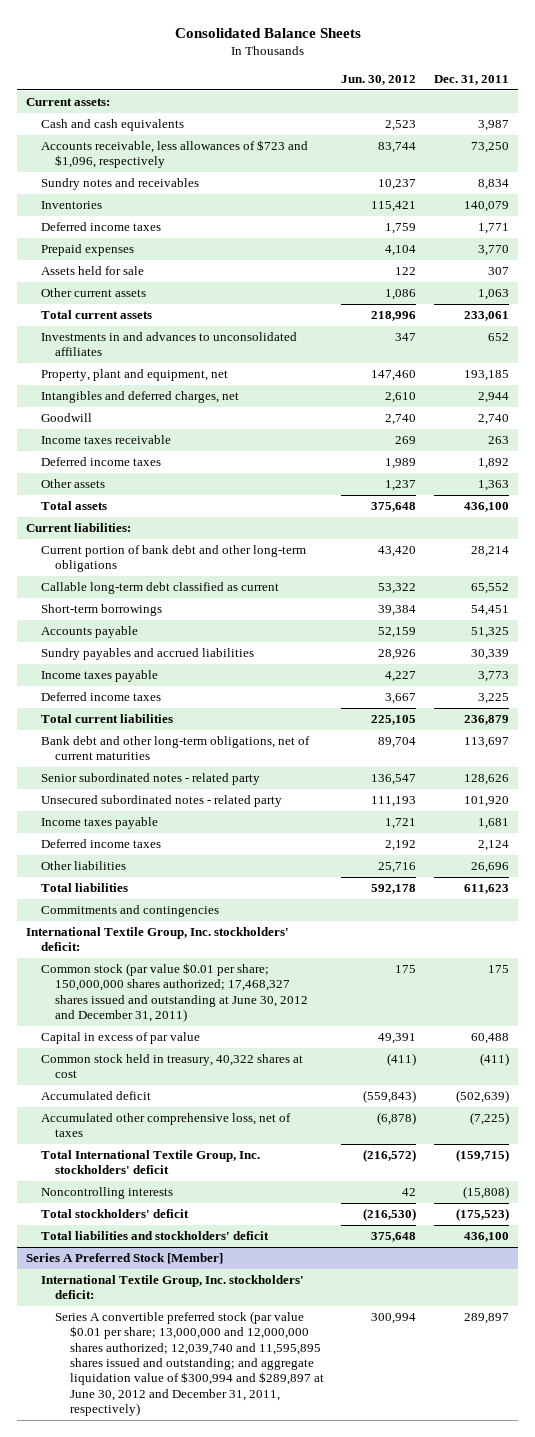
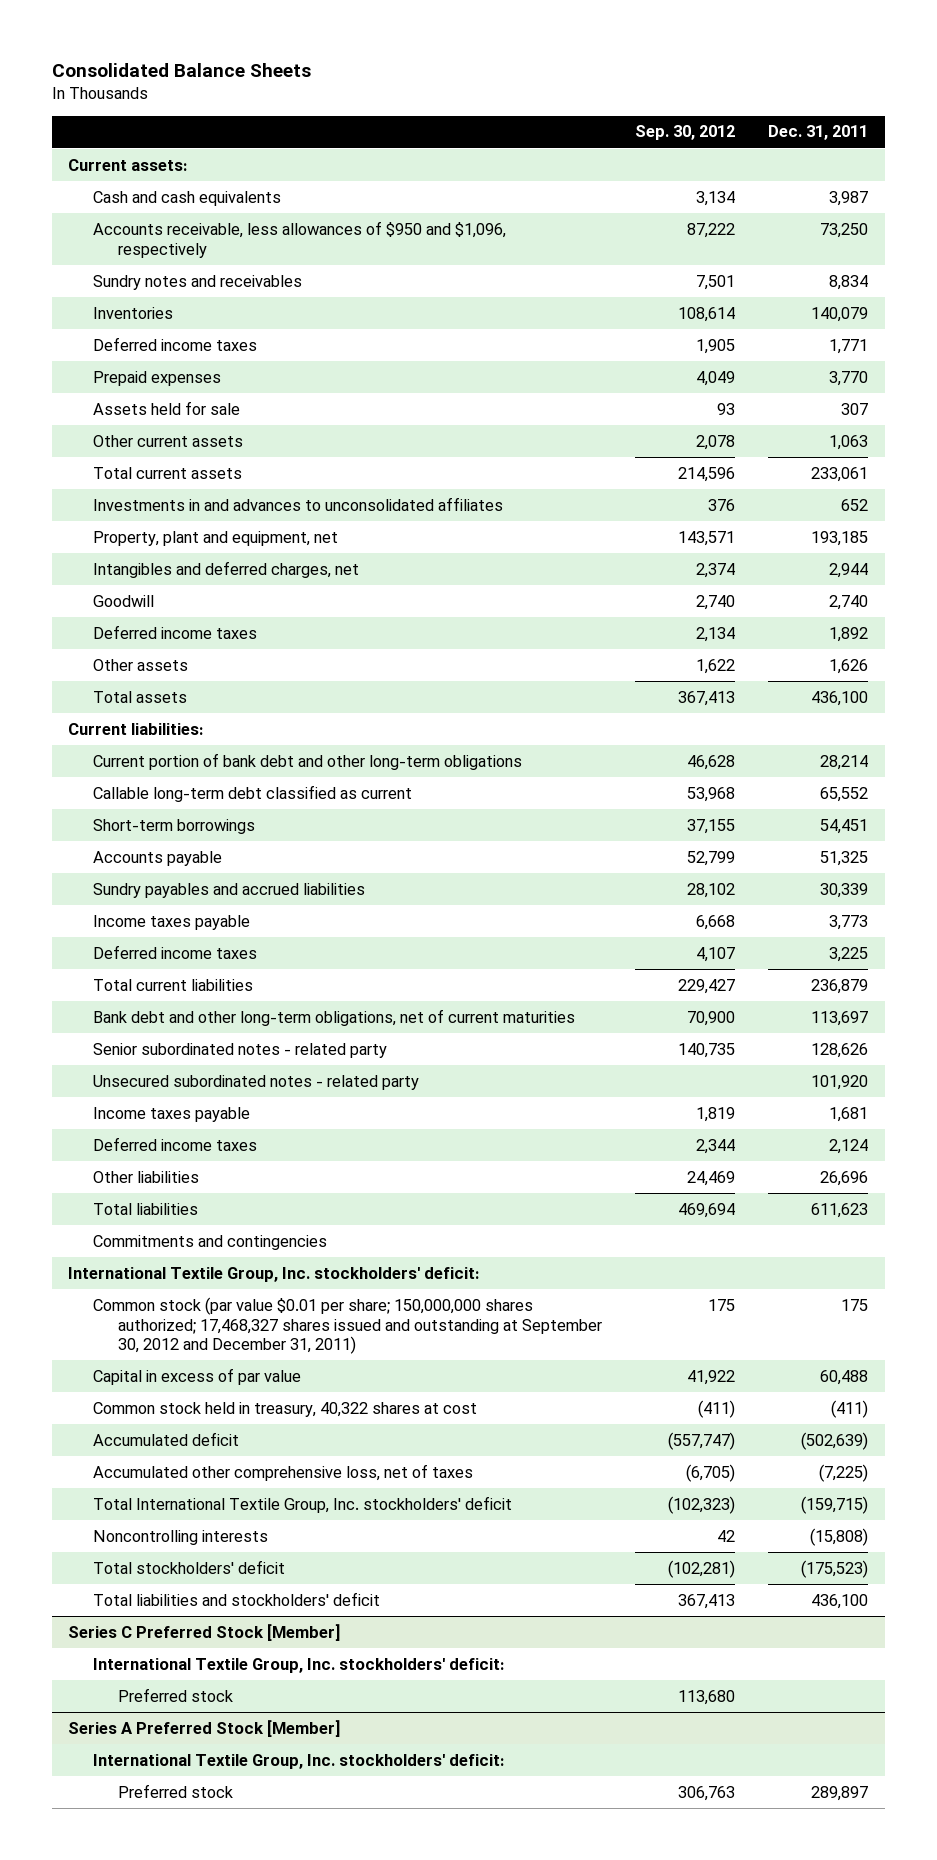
- | Jun. 30, 2012 | Dec. 31, 2011
+ | Sep. 30, 2012 | Dec. 31, 2011
- Accounts receivable, less allowances of $723 and $1,096, respectively | 83,744 | 73,250
+ Accounts receivable, less allowances of $950 and $1,096, respectively | 87,222 | 73,250
- Income taxes receivable | 269 | 263
- Other assets | 1,237 | 1,363
+ Other assets | 1,622 | 1,626
- Common stock (par value $0.01 per share; 150,000,000 shares authorized; 17,468,327 shares issued and outstanding at June 30, 2012 and December 31, 2011) | 175 | 175
+ Common stock (par value $0.01 per share; 150,000,000 shares authorized; 17,468,327 shares issued and outstanding at September 30, 2012 and December 31, 2011) | 175 | 175
+ Series C Preferred Stock [Member]
+ International Textile Group, Inc. stockholders' deficit:
+ Preferred stock | 113,680 |
@ Series A Preferred Stock [Member]
- Series A convertible preferred stock (par value $0.01 per share; 13,000,000 and 12,000,000 shares authorized; 12,039,740 and 11,595,895 shares issued and outstanding; and aggregate liquidation value of $300,994 and $289,897 at June 30, 2012 and December 31, 2011, respectively) | 300,994 | 289,897
+ Preferred stock | 306,763 | 289,897

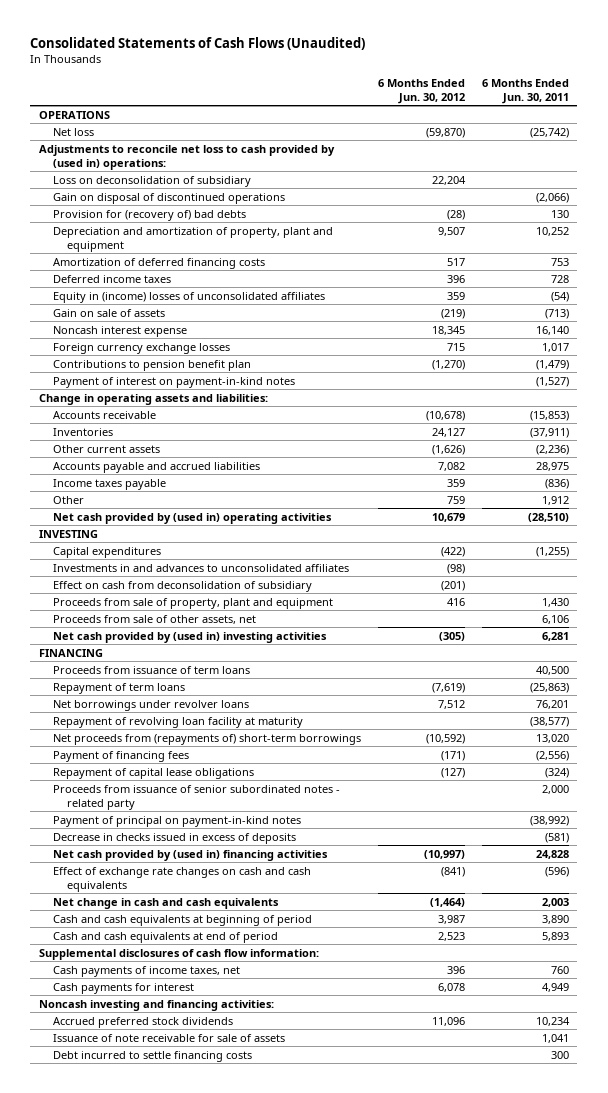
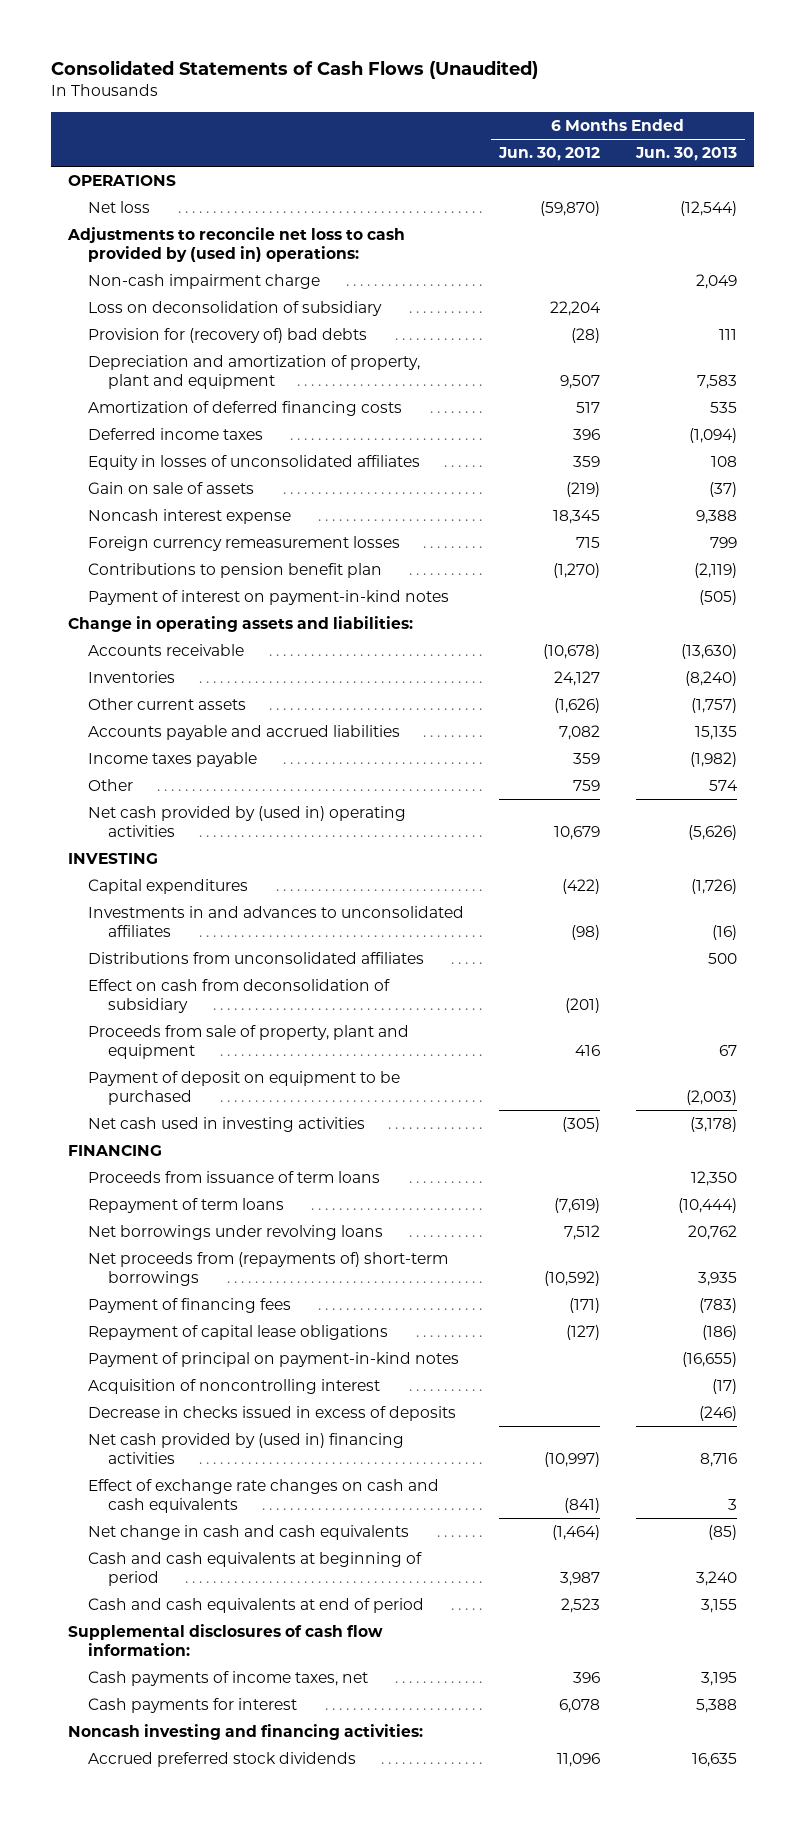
- | 6 Months Ended Jun. 30, 2012 | 6 Months Ended Jun. 30, 2011
+ | 6 Months Ended Jun. 30, 2012 | 6 Months Ended Jun. 30, 2013
+ Non-cash impairment charge | | 2,049
- Gain on disposal of discontinued operations | | (2,066)
- Equity in (income) losses of unconsolidated affiliates | 359 | (54)
+ Equity in losses of unconsolidated affiliates | 359 | 108
- Foreign currency exchange losses | 715 | 1,017
+ Foreign currency remeasurement losses | 715 | 799
+ Distributions from unconsolidated affiliates | | 500
- Proceeds from sale of other assets, net | | 6,106
- Net cash provided by (used in) investing activities | (305) | 6,281
+ Payment of deposit on equipment to be purchased | | (2,003)
+ Net cash used in investing activities | (305) | (3,178)
- Net borrowings under revolver loans | 7,512 | 76,201
- Repayment of revolving loan facility at maturity | | (38,577)
+ Net borrowings under revolving loans | 7,512 | 20,762
- Proceeds from issuance of senior subordinated notes - related party | | 2,000
+ Acquisition of noncontrolling interest | | (17)
- Issuance of note receivable for sale of assets | | 1,041
- Debt incurred to settle financing costs | | 300

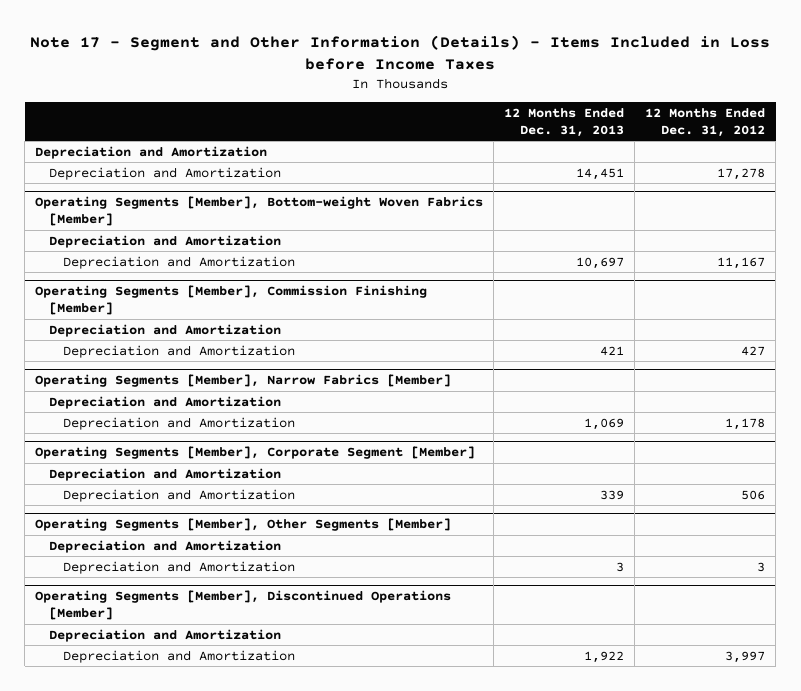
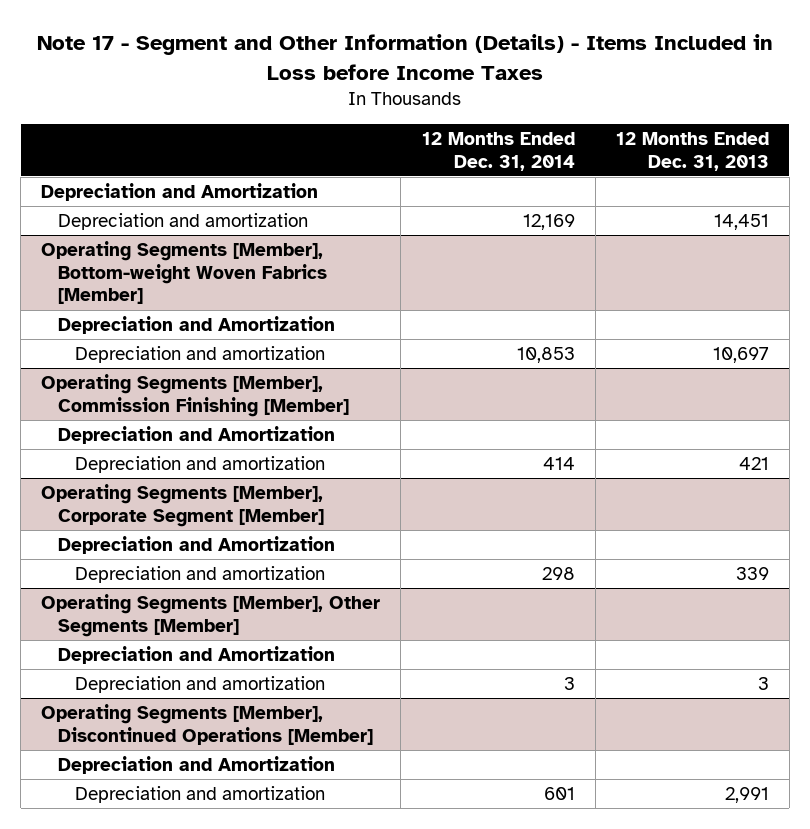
- | 12 Months Ended Dec. 31, 2013 | 12 Months Ended Dec. 31, 2012
+ | 12 Months Ended Dec. 31, 2014 | 12 Months Ended Dec. 31, 2013
- Depreciation and Amortization | 14,451 | 17,278
+ Depreciation and amortization | 12,169 | 14,451
@ Operating Segments [Member], Bottom-weight Woven Fabrics [Member]
- Depreciation and Amortization | 10,697 | 11,167
+ Depreciation and amortization | 10,853 | 10,697
@ Operating Segments [Member], Commission Finishing [Member]
- Depreciation and Amortization | 421 | 427
- Operating Segments [Member], Narrow Fabrics [Member]
- Depreciation and Amortization
- Depreciation and Amortization | 1,069 | 1,178
@ Operating Segments [Member], Commission Finishing [Member]
+ Depreciation and amortization | 414 | 421
@ Operating Segments [Member], Corporate Segment [Member]
- Depreciation and Amortization | 339 | 506
+ Depreciation and amortization | 298 | 339
@ Operating Segments [Member], Other Segments [Member]
- Depreciation and Amortization | 3 | 3
+ Depreciation and amortization | 3 | 3
@ Operating Segments [Member], Discontinued Operations [Member]
- Depreciation and Amortization | 1,922 | 3,997
+ Depreciation and amortization | 601 | 2,991

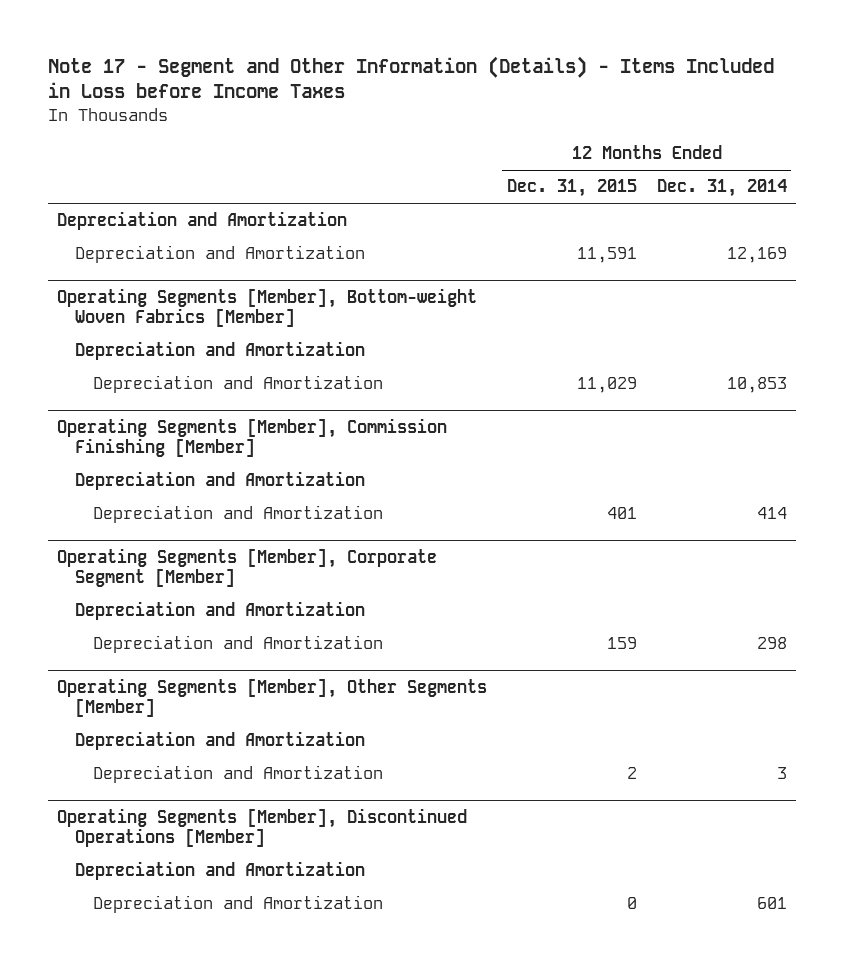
- | 12 Months Ended Dec. 31, 2014 | 12 Months Ended Dec. 31, 2013
+ | 12 Months Ended Dec. 31, 2015 | 12 Months Ended Dec. 31, 2014
- Depreciation and amortization | 12,169 | 14,451
+ Depreciation and Amortization | 11,591 | 12,169
@ Operating Segments [Member], Bottom-weight Woven Fabrics [Member]
- Depreciation and amortization | 10,853 | 10,697
+ Depreciation and Amortization | 11,029 | 10,853
@ Operating Segments [Member], Commission Finishing [Member]
- Depreciation and amortization | 414 | 421
+ Depreciation and Amortization | 401 | 414
@ Operating Segments [Member], Corporate Segment [Member]
- Depreciation and amortization | 298 | 339
+ Depreciation and Amortization | 159 | 298
@ Operating Segments [Member], Other Segments [Member]
- Depreciation and amortization | 3 | 3
+ Depreciation and Amortization | 2 | 3
@ Operating Segments [Member], Discontinued Operations [Member]
- Depreciation and amortization | 601 | 2,991
+ Depreciation and Amortization | 0 | 601

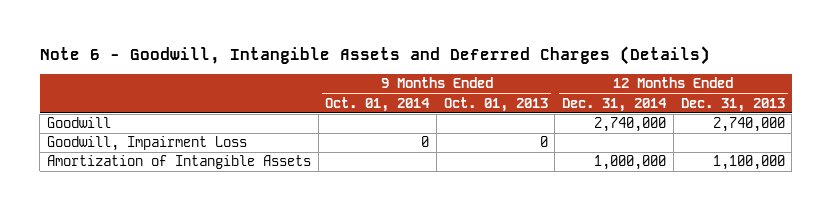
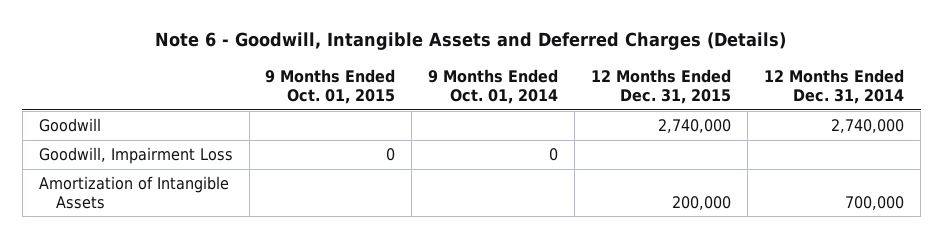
- | 9 Months Ended Oct. 01, 2014 | 9 Months Ended Oct. 01, 2013 | 12 Months Ended Dec. 31, 2014 | 12 Months Ended Dec. 31, 2013
+ | 9 Months Ended Oct. 01, 2015 | 9 Months Ended Oct. 01, 2014 | 12 Months Ended Dec. 31, 2015 | 12 Months Ended Dec. 31, 2014
- Amortization of Intangible Assets | | | 1,000,000 | 1,100,000
+ Amortization of Intangible Assets | | | 200,000 | 700,000

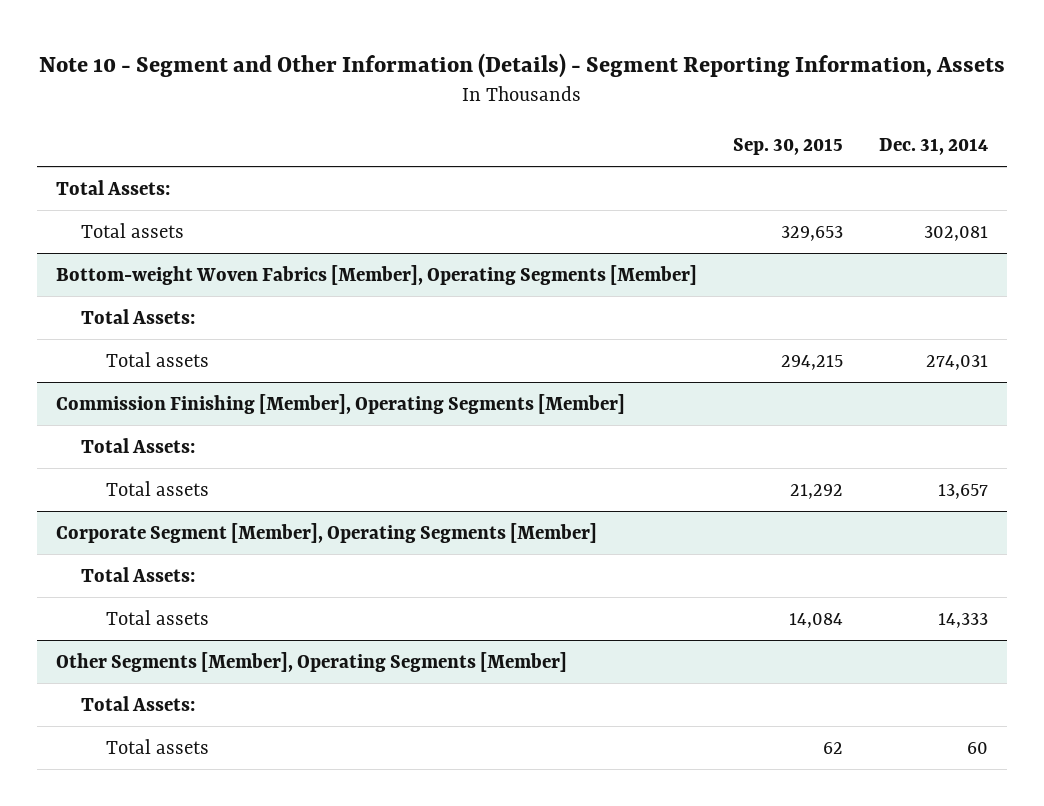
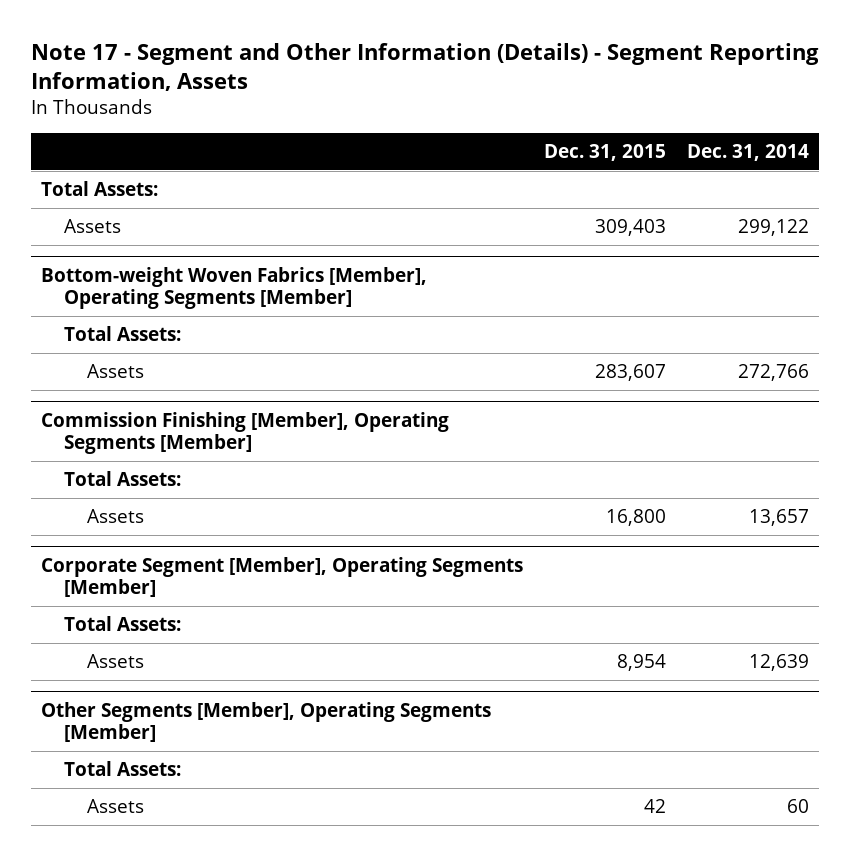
- Note 10 - Segment and Other Information (Details) - Segment Reporting Information, Assets
+ Note 17 - Segment and Other Information (Details) - Segment Reporting Information, Assets
- | Sep. 30, 2015 | Dec. 31, 2014
+ | Dec. 31, 2015 | Dec. 31, 2014
- Total assets | 329,653 | 302,081
+ Assets | 309,403 | 299,122
@ Bottom-weight Woven Fabrics [Member], Operating Segments [Member]
- Total assets | 294,215 | 274,031
+ Assets | 283,607 | 272,766
@ Commission Finishing [Member], Operating Segments [Member]
- Total assets | 21,292 | 13,657
+ Assets | 16,800 | 13,657
@ Corporate Segment [Member], Operating Segments [Member]
- Total assets | 14,084 | 14,333
+ Assets | 8,954 | 12,639
@ Other Segments [Member], Operating Segments [Member]
- Total assets | 62 | 60
+ Assets | 42 | 60

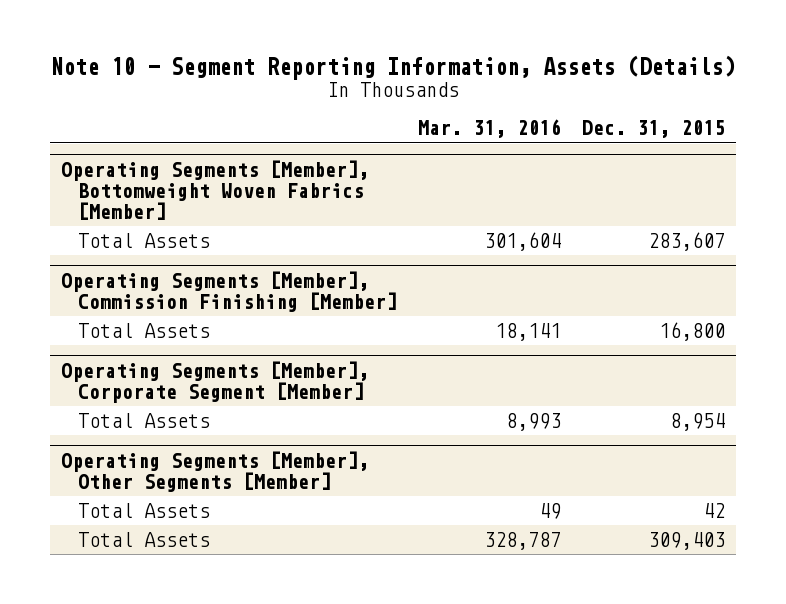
- Note 17 - Segment and Other Information (Details) - Segment Reporting Information, Assets
+ Note 10 - Segment Reporting Information, Assets (Details)
- | Dec. 31, 2015 | Dec. 31, 2014
+ | Mar. 31, 2016 | Dec. 31, 2015
- Total Assets:
- Assets | 309,403 | 299,122
- Bottom-weight Woven Fabrics [Member], Operating Segments [Member]
- Total Assets:
- Assets | 283,607 | 272,766
- Commission Finishing [Member], Operating Segments [Member]
- Total Assets:
- Assets | 16,800 | 13,657
- Corporate Segment [Member], Operating Segments [Member]
- Total Assets:
- Assets | 8,954 | 12,639
- Other Segments [Member], Operating Segments [Member]
- Total Assets:
- Assets | 42 | 60
+ Operating Segments [Member], Bottomweight Woven Fabrics [Member]
+ Total Assets | 301,604 | 283,607
+ Operating Segments [Member], Commission Finishing [Member]
+ Total Assets | 18,141 | 16,800
+ Operating Segments [Member], Corporate Segment [Member]
+ Total Assets | 8,993 | 8,954
+ Operating Segments [Member], Other Segments [Member]
+ Total Assets | 49 | 42
+ Total Assets | 328,787 | 309,403

